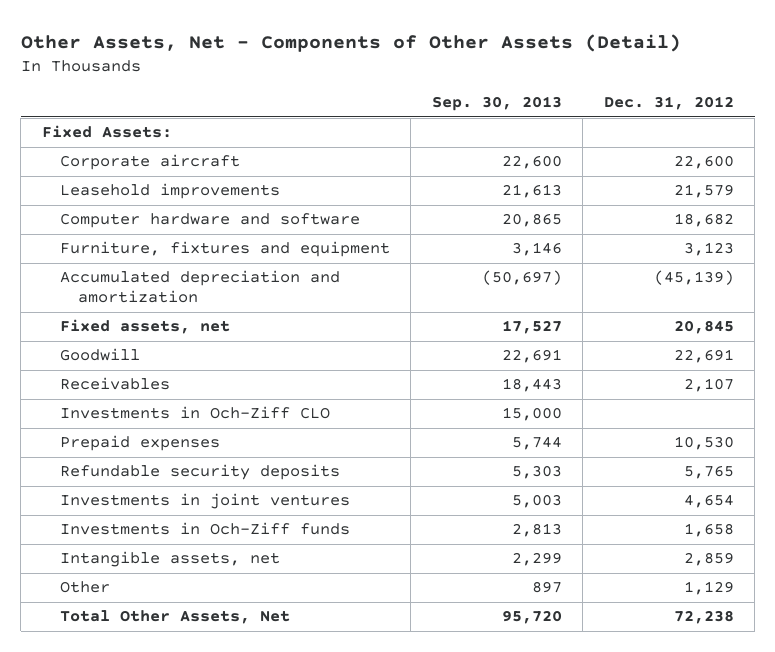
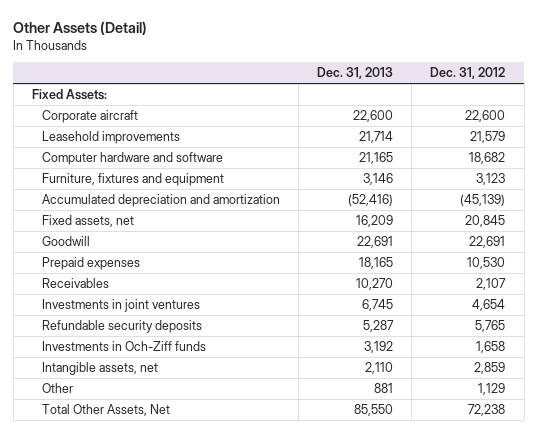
- Other Assets, Net - Components of Other Assets (Detail)
+ Other Assets (Detail)
- | Sep. 30, 2013 | Dec. 31, 2012
+ | Dec. 31, 2013 | Dec. 31, 2012
- Investments in Och-Ziff CLO | 15,000 |
moved down: Receivables | 10,270 | 2,107
moved down: Refundable security deposits | 5,287 | 5,765

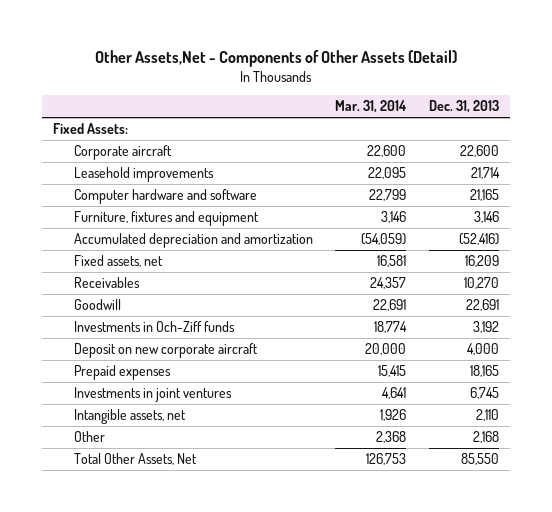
- Other Assets (Detail)
+ Other Assets,Net - Components of Other Assets (Detail)
- | Dec. 31, 2013 | Dec. 31, 2012
+ | Mar. 31, 2014 | Dec. 31, 2013
moved up: Receivables | 24,357 | 10,270
moved up: Investments in Och-Ziff funds | 18,774 | 3,192
+ Deposit on new corporate aircraft | 20,000 | 4,000
- Refundable security deposits | 5,287 | 5,765
- Other | 881 | 1,129
+ Other | 2,368 | 2,168

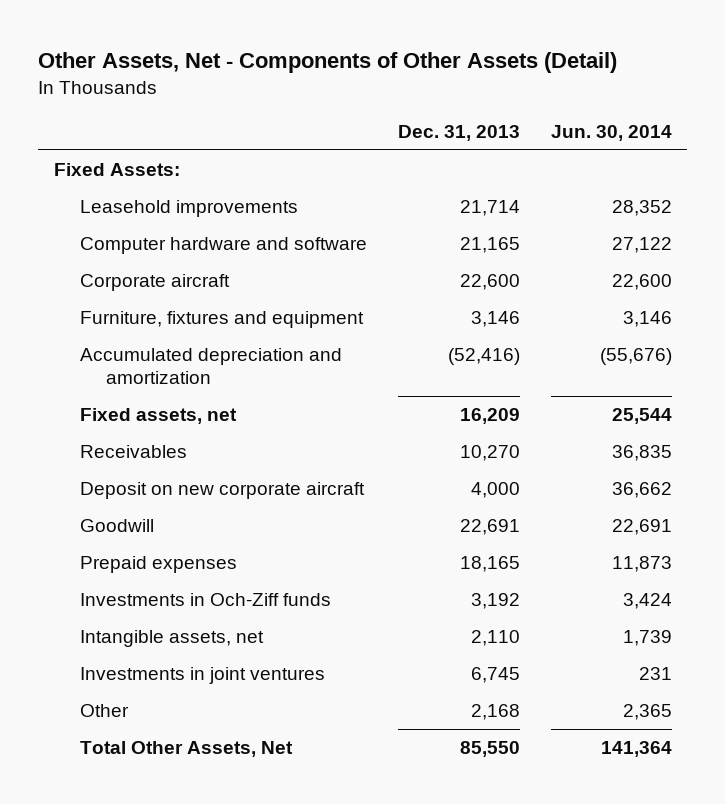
- Other Assets,Net - Components of Other Assets (Detail)
+ Other Assets, Net - Components of Other Assets (Detail)
- | Mar. 31, 2014 | Dec. 31, 2013
+ | Dec. 31, 2013 | Jun. 30, 2014
moved down: Corporate aircraft | 22,600 | 22,600
moved down: Goodwill | 22,691 | 22,691
moved down: Investments in Och-Ziff funds | 3,192 | 3,424
moved down: Investments in joint ventures | 6,745 | 231

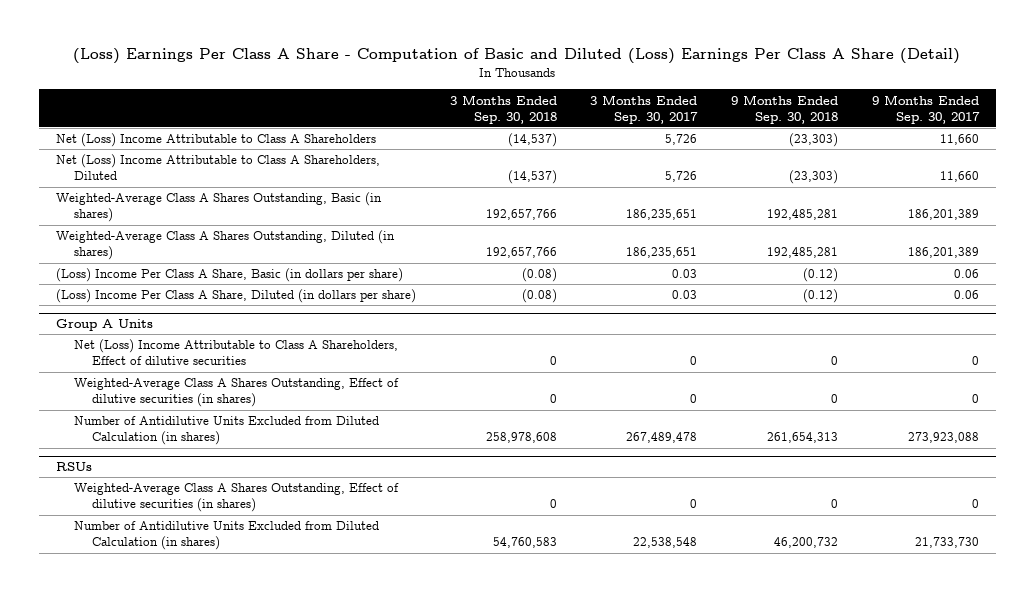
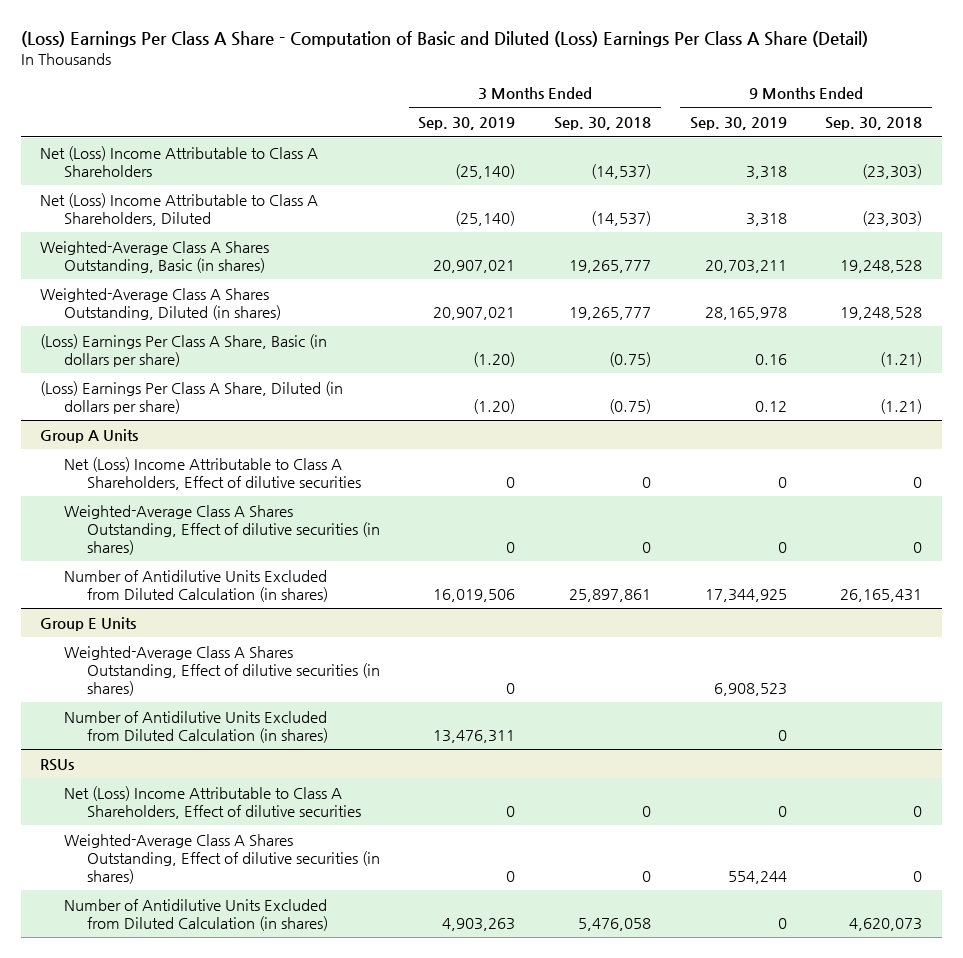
- | 3 Months Ended Sep. 30, 2018 | 3 Months Ended Sep. 30, 2017 | 9 Months Ended Sep. 30, 2018 | 9 Months Ended Sep. 30, 2017
+ | 3 Months Ended Sep. 30, 2019 | 3 Months Ended Sep. 30, 2018 | 9 Months Ended Sep. 30, 2019 | 9 Months Ended Sep. 30, 2018
- Weighted-Average Class A Shares Outstanding, Basic (in shares) | 192,657,766 | 186,235,651 | 192,485,281 | 186,201,389
- Weighted-Average Class A Shares Outstanding, Diluted (in shares) | 192,657,766 | 186,235,651 | 192,485,281 | 186,201,389
- (Loss) Income Per Class A Share, Basic (in dollars per share) | (0.08) | 0.03 | (0.12) | 0.06
- (Loss) Income Per Class A Share, Diluted (in dollars per share) | (0.08) | 0.03 | (0.12) | 0.06
+ Weighted-Average Class A Shares Outstanding, Basic (in shares) | 20,907,021 | 19,265,777 | 20,703,211 | 19,248,528
+ Weighted-Average Class A Shares Outstanding, Diluted (in shares) | 20,907,021 | 19,265,777 | 28,165,978 | 19,248,528
+ (Loss) Earnings Per Class A Share, Basic (in dollars per share) | (1.20) | (0.75) | 0.16 | (1.21)
+ (Loss) Earnings Per Class A Share, Diluted (in dollars per share) | (1.20) | (0.75) | 0.12 | (1.21)
@ Group A Units
- Number of Antidilutive Units Excluded from Diluted Calculation (in shares) | 258,978,608 | 267,489,478 | 261,654,313 | 273,923,088
+ Number of Antidilutive Units Excluded from Diluted Calculation (in shares) | 16,019,506 | 25,897,861 | 17,344,925 | 26,165,431
+ Group E Units
+ Weighted-Average Class A Shares Outstanding, Effect of dilutive securities (in shares) | 0 | | 6,908,523 |
+ Number of Antidilutive Units Excluded from Diluted Calculation (in shares) | 13,476,311 | | 0 |
@ RSUs
+ Net (Loss) Income Attributable to Class A Shareholders, Effect of dilutive securities | 0 | 0 | 0 | 0
- Number of Antidilutive Units Excluded from Diluted Calculation (in shares) | 54,760,583 | 22,538,548 | 46,200,732 | 21,733,730
+ Number of Antidilutive Units Excluded from Diluted Calculation (in shares) | 4,903,263 | 5,476,058 | 0 | 4,620,073

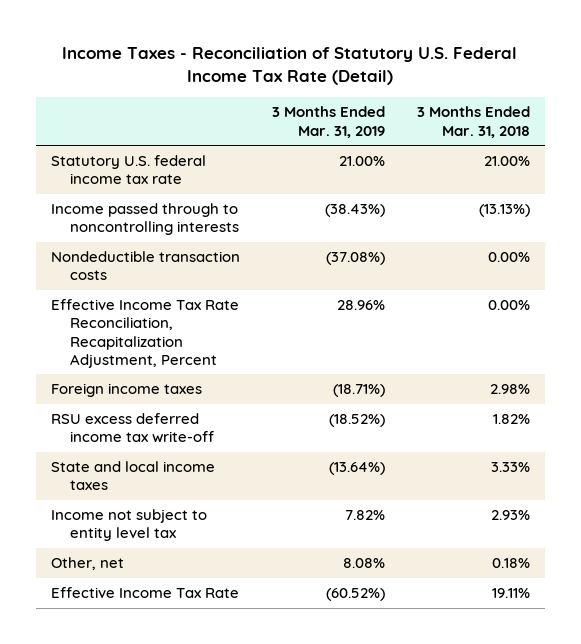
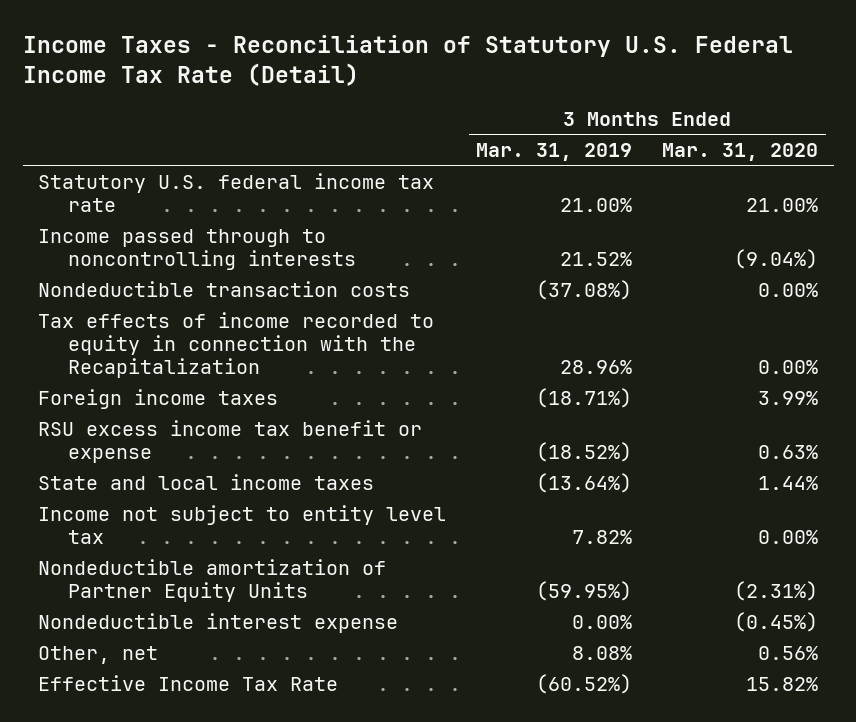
- | 3 Months Ended Mar. 31, 2019 | 3 Months Ended Mar. 31, 2018
+ | 3 Months Ended Mar. 31, 2019 | 3 Months Ended Mar. 31, 2020
- Income passed through to noncontrolling interests | (38.43%) | (13.13%)
+ Income passed through to noncontrolling interests | 21.52% | (9.04%)
- Effective Income Tax Rate Reconciliation, Recapitalization Adjustment, Percent | 28.96% | 0.00%
+ Tax effects of income recorded to equity in connection with the Recapitalization | 28.96% | 0.00%
- RSU excess deferred income tax write-off | (18.52%) | 1.82%
+ RSU excess income tax benefit or expense | (18.52%) | 0.63%
+ Nondeductible amortization of Partner Equity Units | (59.95%) | (2.31%)
+ Nondeductible interest expense | 0.00% | (0.45%)

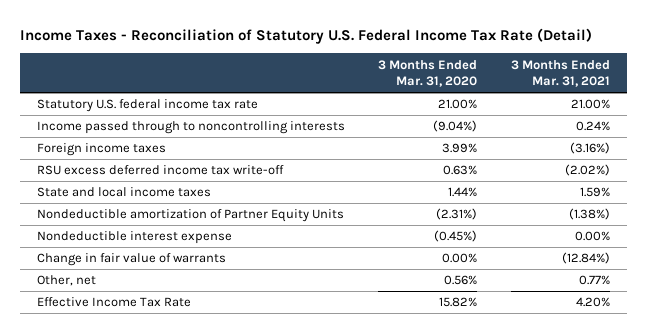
- | 3 Months Ended Mar. 31, 2019 | 3 Months Ended Mar. 31, 2020
+ | 3 Months Ended Mar. 31, 2020 | 3 Months Ended Mar. 31, 2021
- Nondeductible transaction costs | (37.08%) | 0.00%
- Tax effects of income recorded to equity in connection with the Recapitalization | 28.96% | 0.00%
- RSU excess income tax benefit or expense | (18.52%) | 0.63%
+ RSU excess deferred income tax write-off | 0.63% | (2.02%)
- Income not subject to entity level tax | 7.82% | 0.00%
+ Change in fair value of warrants | 0.00% | (12.84%)

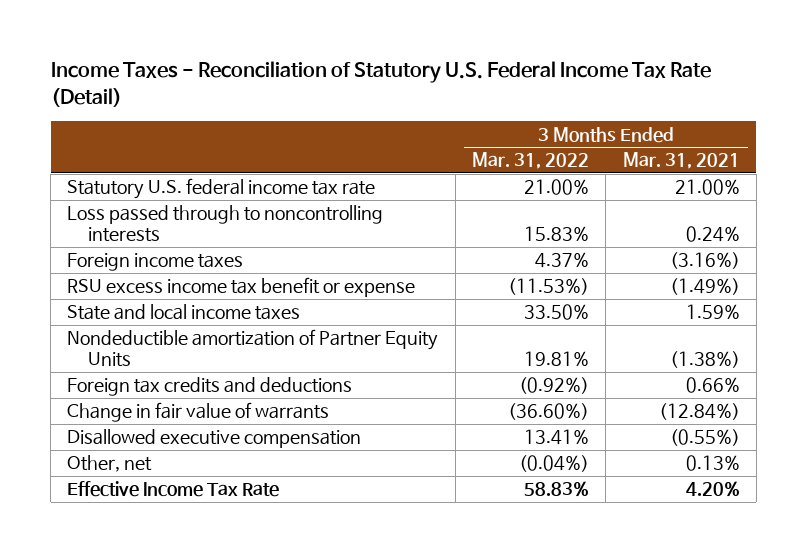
- | 3 Months Ended Mar. 31, 2020 | 3 Months Ended Mar. 31, 2021
+ | 3 Months Ended Mar. 31, 2022 | 3 Months Ended Mar. 31, 2021
- Income passed through to noncontrolling interests | (9.04%) | 0.24%
+ Loss passed through to noncontrolling interests | 15.83% | 0.24%
- RSU excess deferred income tax write-off | 0.63% | (2.02%)
+ RSU excess income tax benefit or expense | (11.53%) | (1.49%)
- Nondeductible interest expense | (0.45%) | 0.00%
+ Foreign tax credits and deductions | (0.92%) | 0.66%
- Other, net | 0.56% | 0.77%
+ Disallowed executive compensation | 13.41% | (0.55%)
+ Other, net | (0.04%) | 0.13%

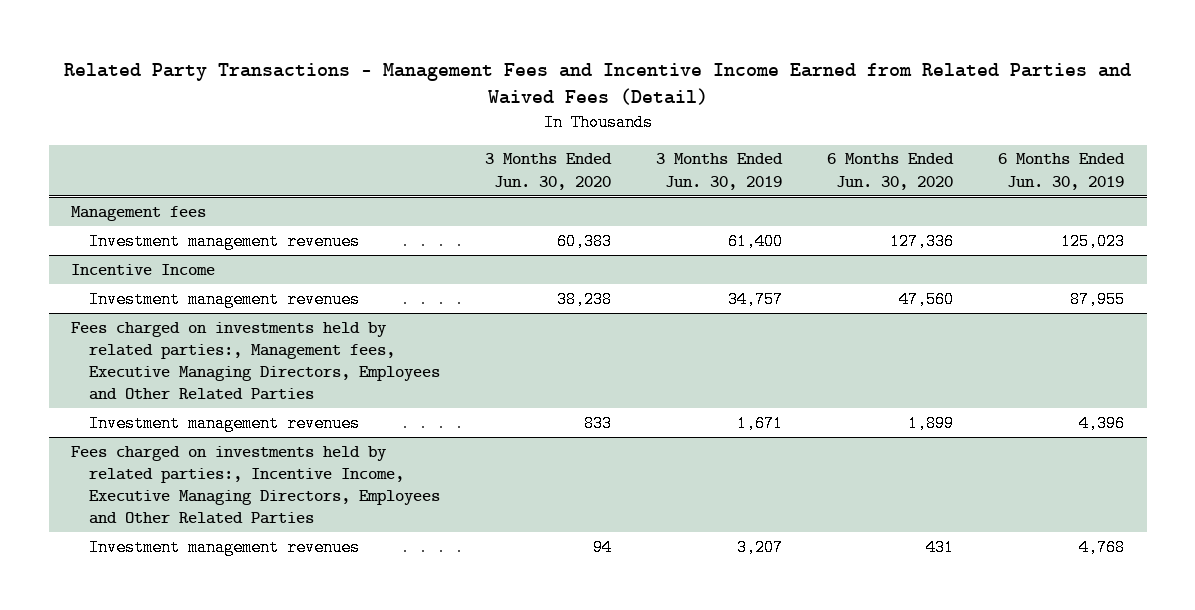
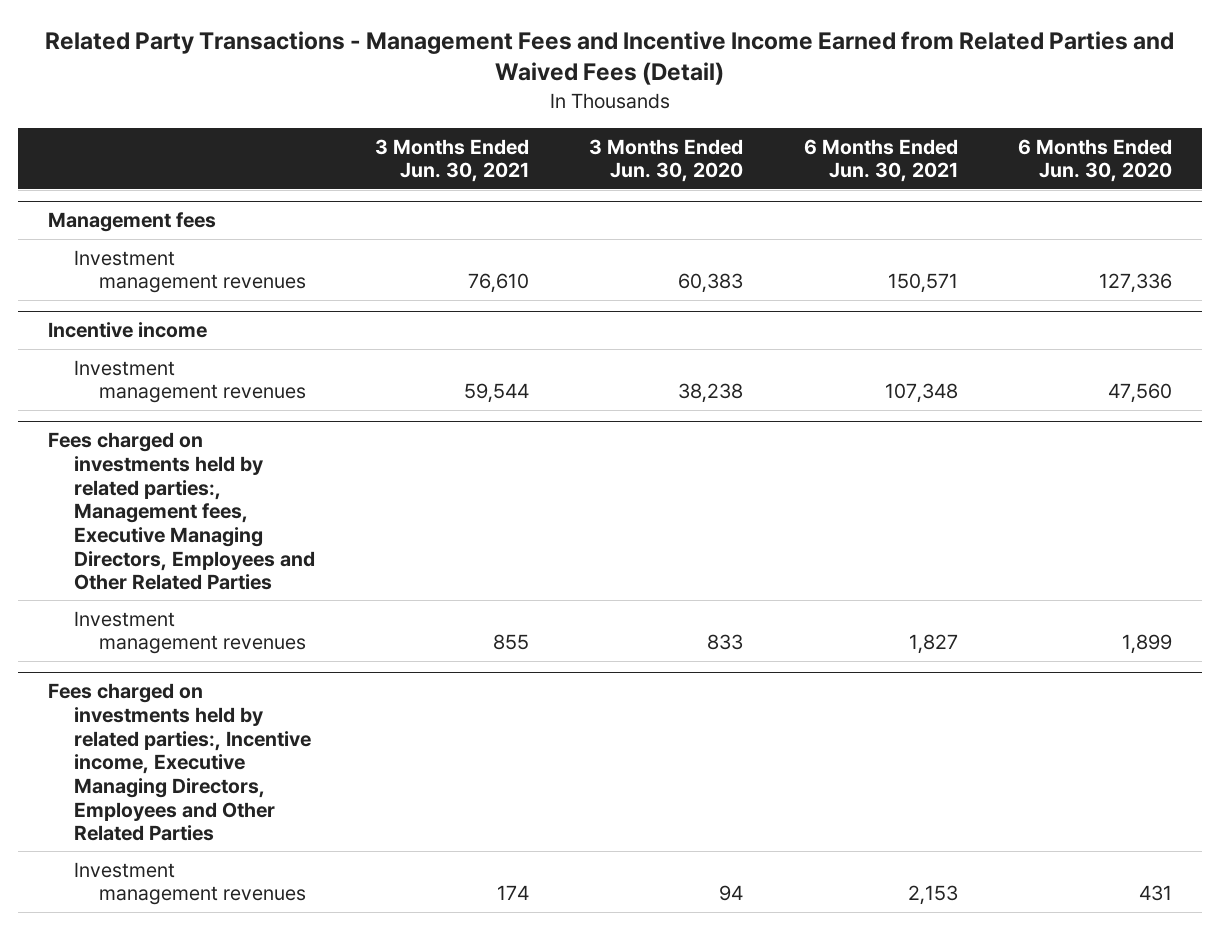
- | 3 Months Ended Jun. 30, 2020 | 3 Months Ended Jun. 30, 2019 | 6 Months Ended Jun. 30, 2020 | 6 Months Ended Jun. 30, 2019
+ | 3 Months Ended Jun. 30, 2021 | 3 Months Ended Jun. 30, 2020 | 6 Months Ended Jun. 30, 2021 | 6 Months Ended Jun. 30, 2020
- Incentive Income
+ Incentive income
- Fees charged on investments held by related parties:, Incentive Income, Executive Managing Directors, Employees and Other Related Parties
+ Fees charged on investments held by related parties:, Incentive income, Executive Managing Directors, Employees and Other Related Parties

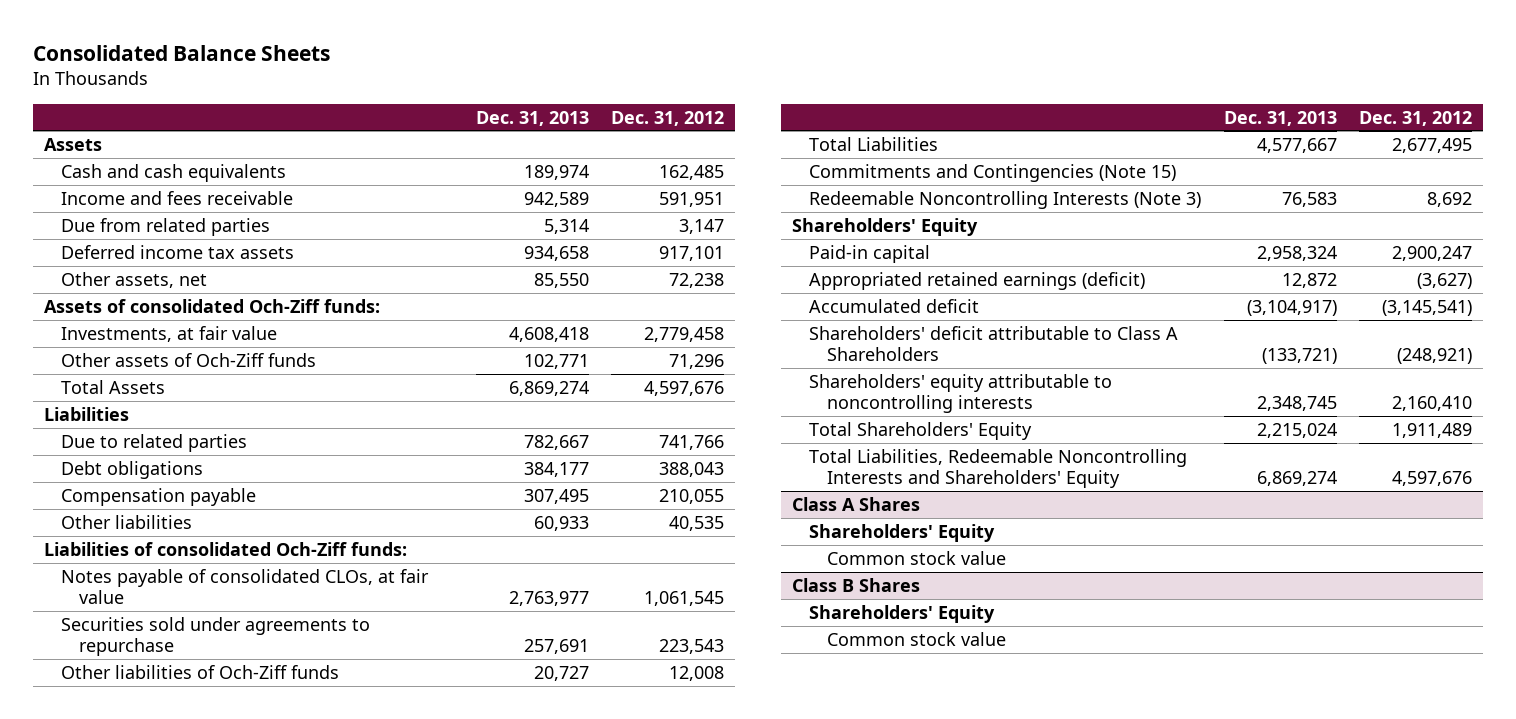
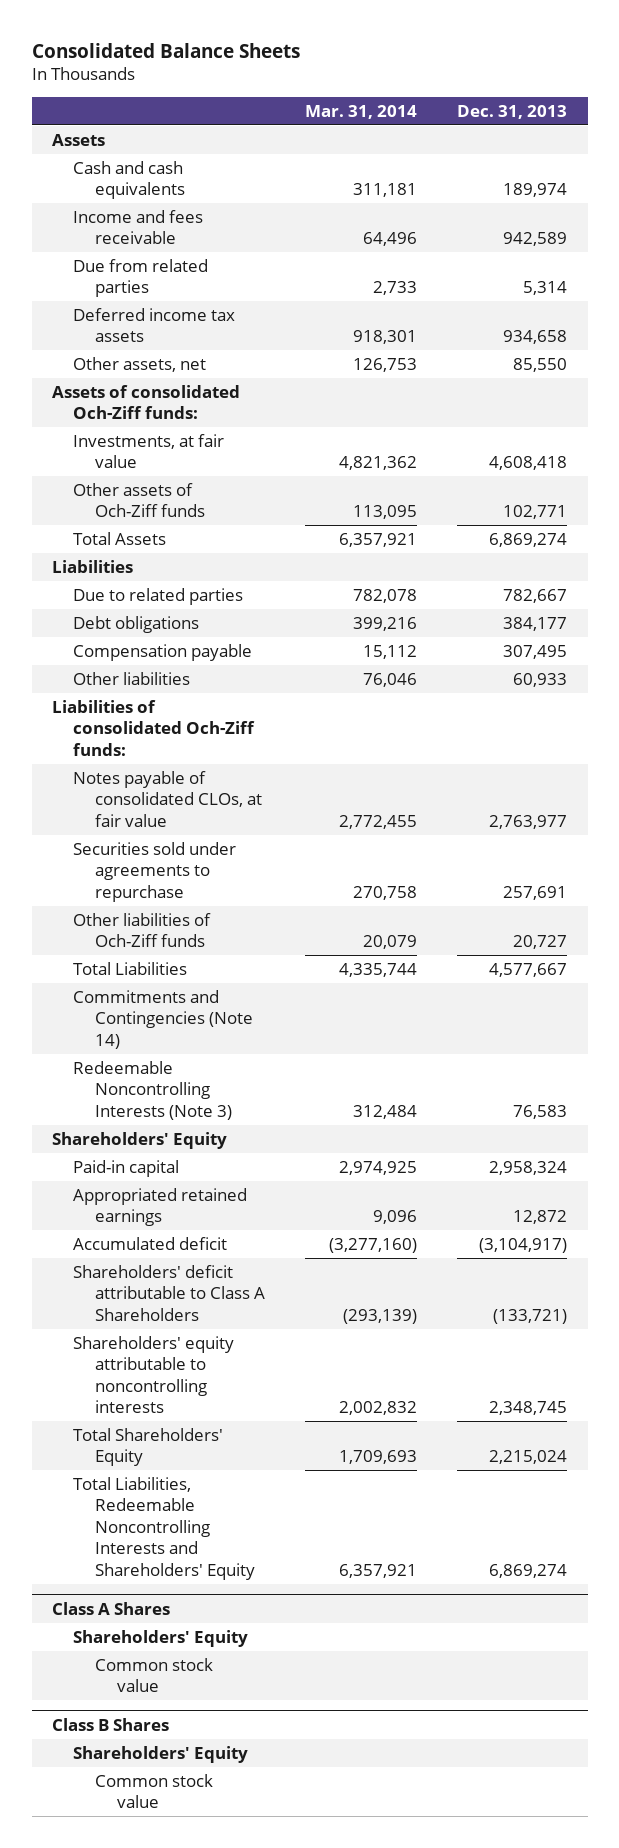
- | Dec. 31, 2013 | Dec. 31, 2012
+ | Mar. 31, 2014 | Dec. 31, 2013
- Commitments and Contingencies (Note 15)
+ Commitments and Contingencies (Note 14)
- Appropriated retained earnings (deficit) | 12,872 | (3,627)
+ Appropriated retained earnings | 9,096 | 12,872

